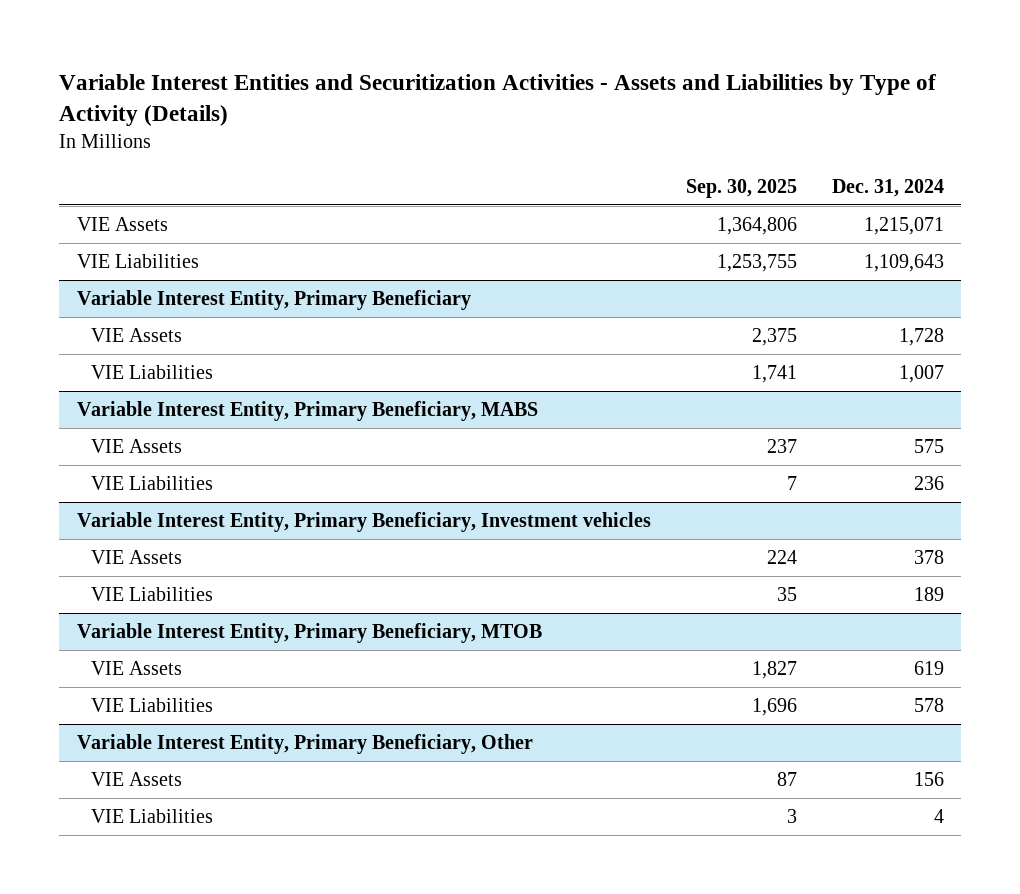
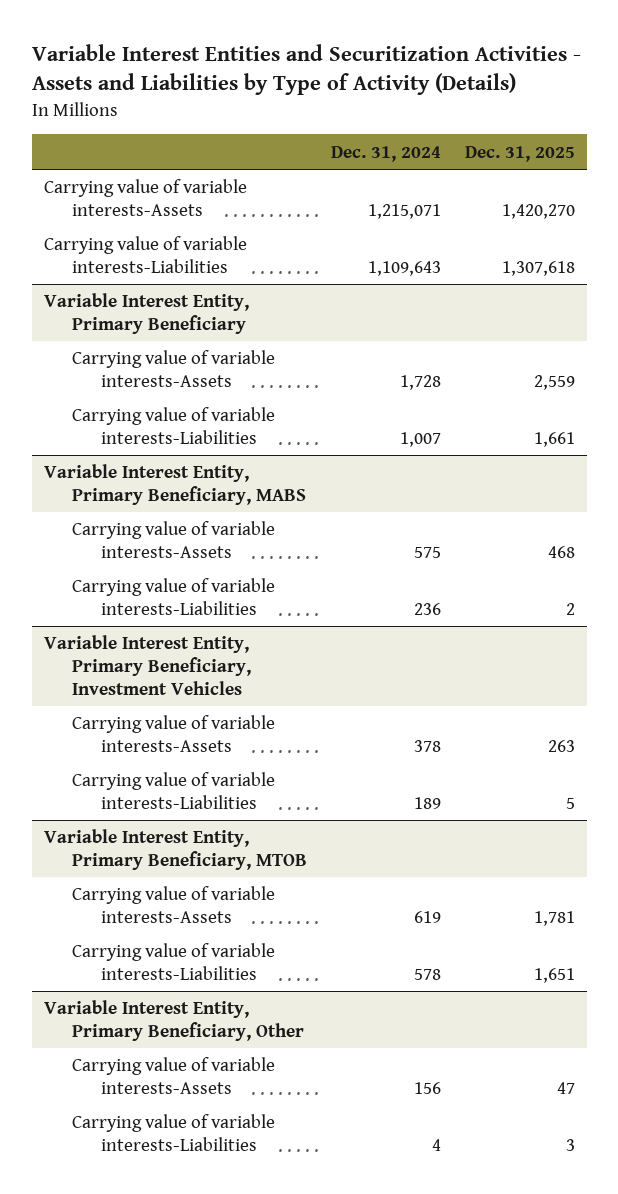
- | Sep. 30, 2025 | Dec. 31, 2024
+ | Dec. 31, 2024 | Dec. 31, 2025
- VIE Assets | 1,364,806 | 1,215,071
- VIE Liabilities | 1,253,755 | 1,109,643
+ Carrying value of variable interests-Assets | 1,215,071 | 1,420,270
+ Carrying value of variable interests-Liabilities | 1,109,643 | 1,307,618
@ Variable Interest Entity, Primary Beneficiary
- VIE Assets | 2,375 | 1,728
- VIE Liabilities | 1,741 | 1,007
+ Carrying value of variable interests-Assets | 1,728 | 2,559
+ Carrying value of variable interests-Liabilities | 1,007 | 1,661
@ Variable Interest Entity, Primary Beneficiary, MABS
- VIE Assets | 237 | 575
- VIE Liabilities | 7 | 236
- Variable Interest Entity, Primary Beneficiary, Investment vehicles
- VIE Assets | 224 | 378
- VIE Liabilities | 35 | 189
@ Variable Interest Entity, Primary Beneficiary, MABS
+ Carrying value of variable interests-Assets | 575 | 468
+ Carrying value of variable interests-Liabilities | 236 | 2
+ Variable Interest Entity, Primary Beneficiary, Investment Vehicles
+ Carrying value of variable interests-Assets | 378 | 263
+ Carrying value of variable interests-Liabilities | 189 | 5
@ Variable Interest Entity, Primary Beneficiary, MTOB
- VIE Assets | 1,827 | 619
- VIE Liabilities | 1,696 | 578
+ Carrying value of variable interests-Assets | 619 | 1,781
+ Carrying value of variable interests-Liabilities | 578 | 1,651
@ Variable Interest Entity, Primary Beneficiary, Other
- VIE Assets | 87 | 156
- VIE Liabilities | 3 | 4
+ Carrying value of variable interests-Assets | 156 | 47
+ Carrying value of variable interests-Liabilities | 4 | 3

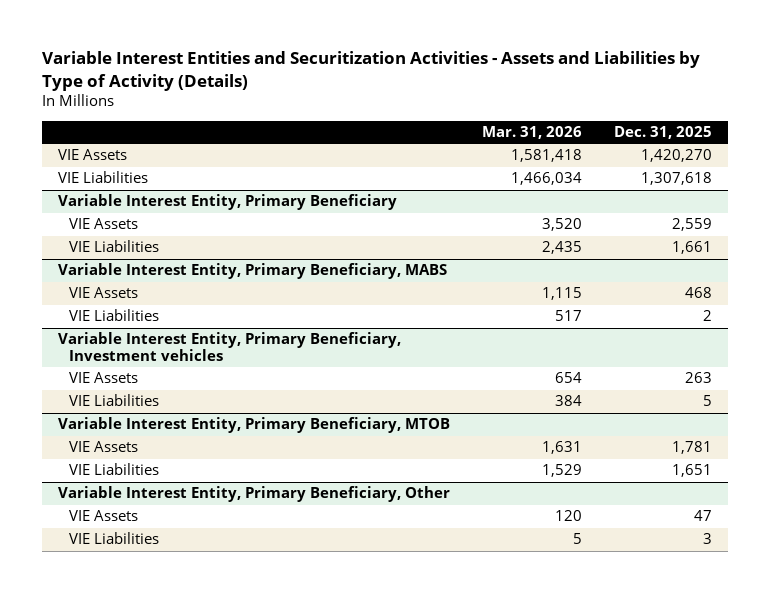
- | Dec. 31, 2024 | Dec. 31, 2025
+ | Mar. 31, 2026 | Dec. 31, 2025
- Carrying value of variable interests-Assets | 1,215,071 | 1,420,270
- Carrying value of variable interests-Liabilities | 1,109,643 | 1,307,618
+ VIE Assets | 1,581,418 | 1,420,270
+ VIE Liabilities | 1,466,034 | 1,307,618
@ Variable Interest Entity, Primary Beneficiary
- Carrying value of variable interests-Assets | 1,728 | 2,559
- Carrying value of variable interests-Liabilities | 1,007 | 1,661
+ VIE Assets | 3,520 | 2,559
+ VIE Liabilities | 2,435 | 1,661
@ Variable Interest Entity, Primary Beneficiary, MABS
- Carrying value of variable interests-Assets | 575 | 468
- Carrying value of variable interests-Liabilities | 236 | 2
- Variable Interest Entity, Primary Beneficiary, Investment Vehicles
- Carrying value of variable interests-Assets | 378 | 263
- Carrying value of variable interests-Liabilities | 189 | 5
@ Variable Interest Entity, Primary Beneficiary, MABS
+ VIE Assets | 1,115 | 468
+ VIE Liabilities | 517 | 2
+ Variable Interest Entity, Primary Beneficiary, Investment vehicles
+ VIE Assets | 654 | 263
+ VIE Liabilities | 384 | 5
@ Variable Interest Entity, Primary Beneficiary, MTOB
- Carrying value of variable interests-Assets | 619 | 1,781
- Carrying value of variable interests-Liabilities | 578 | 1,651
+ VIE Assets | 1,631 | 1,781
+ VIE Liabilities | 1,529 | 1,651
@ Variable Interest Entity, Primary Beneficiary, Other
- Carrying value of variable interests-Assets | 156 | 47
- Carrying value of variable interests-Liabilities | 4 | 3
+ VIE Assets | 120 | 47
+ VIE Liabilities | 5 | 3

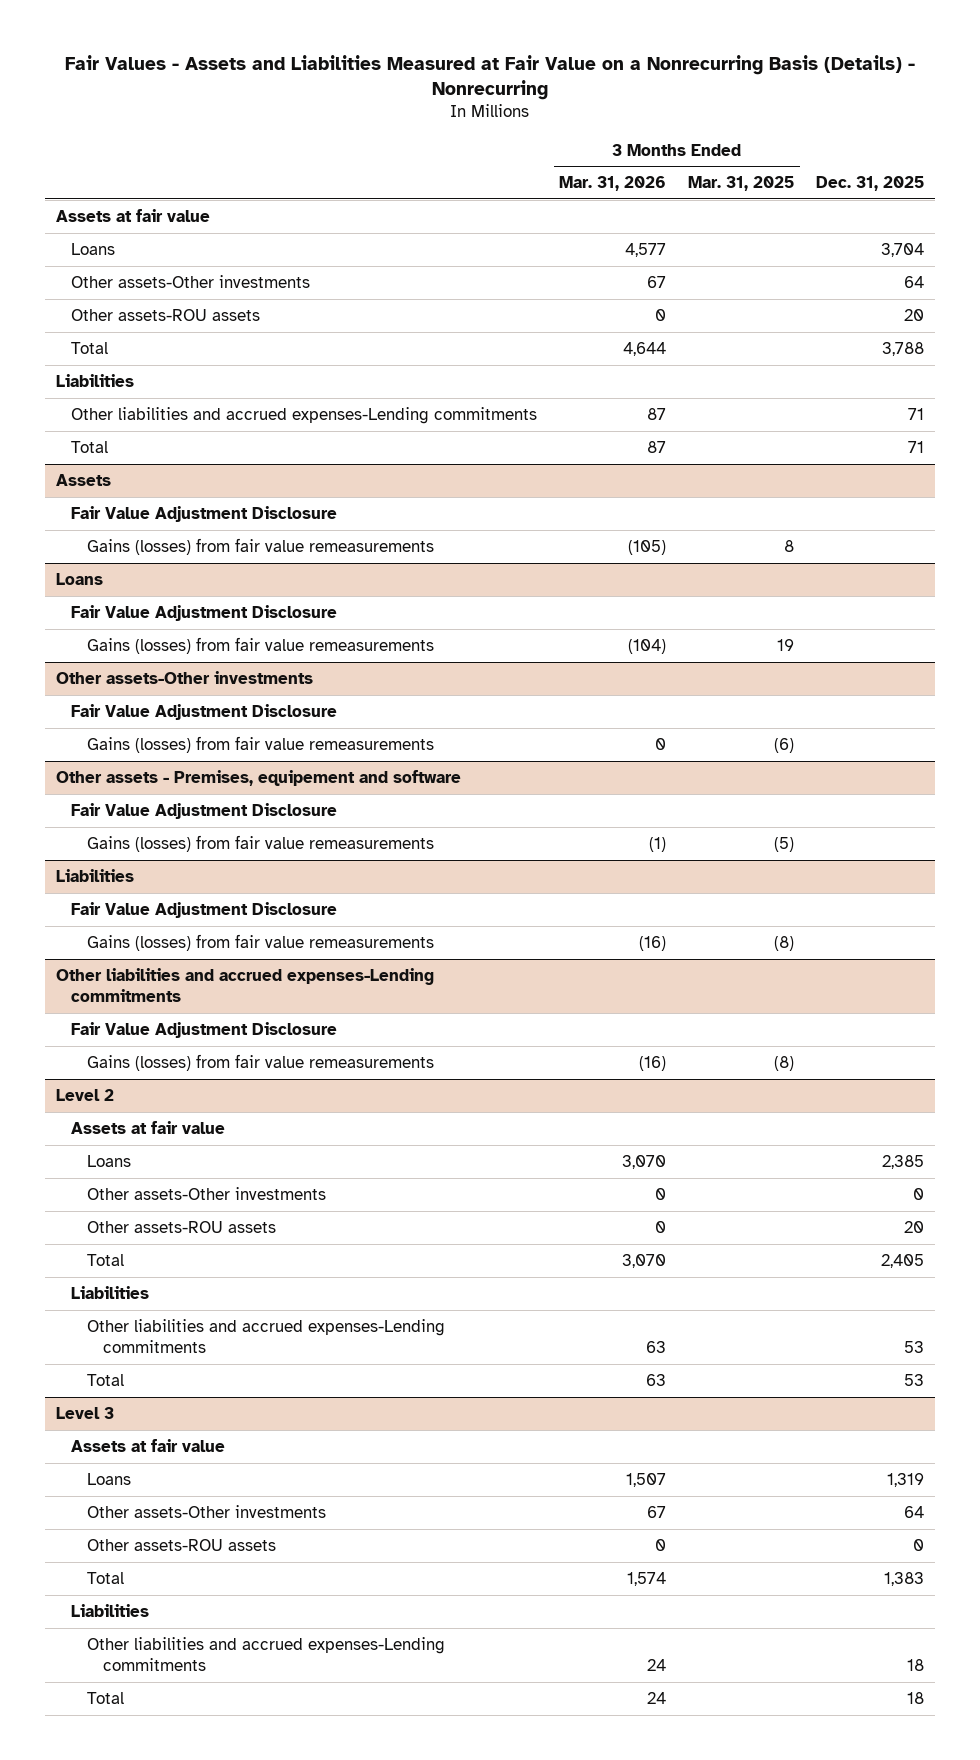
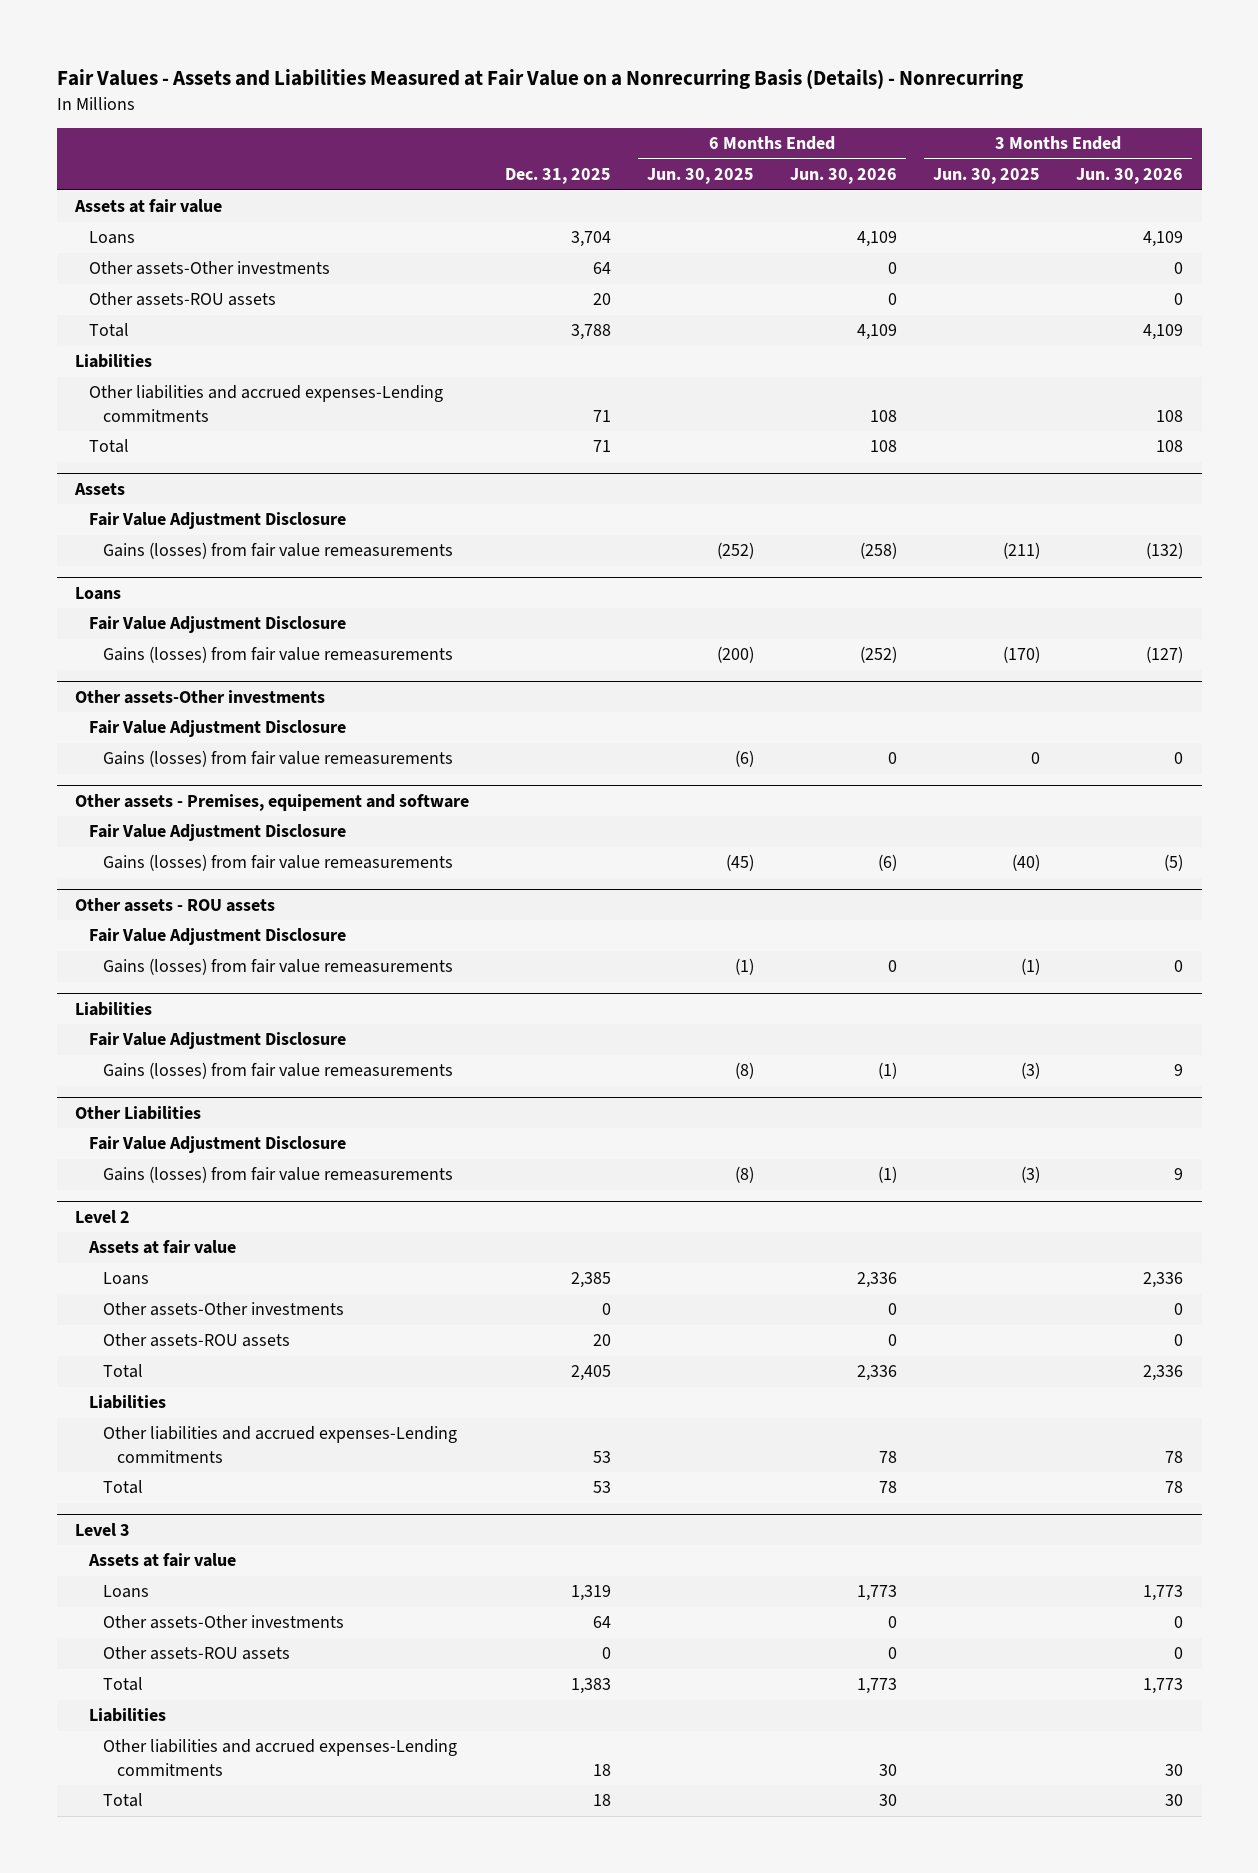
- | 3 Months Ended Mar. 31, 2026 | 3 Months Ended Mar. 31, 2025 | Dec. 31, 2025
+ | Dec. 31, 2025 | 6 Months Ended Jun. 30, 2025 | 6 Months Ended Jun. 30, 2026 | 3 Months Ended Jun. 30, 2025 | 3 Months Ended Jun. 30, 2026
+ Other assets - ROU assets
+ Fair Value Adjustment Disclosure
+ Gains (losses) from fair value remeasurements | | (1) | 0 | (1) | 0
- Other liabilities and accrued expenses-Lending commitments
+ Other Liabilities

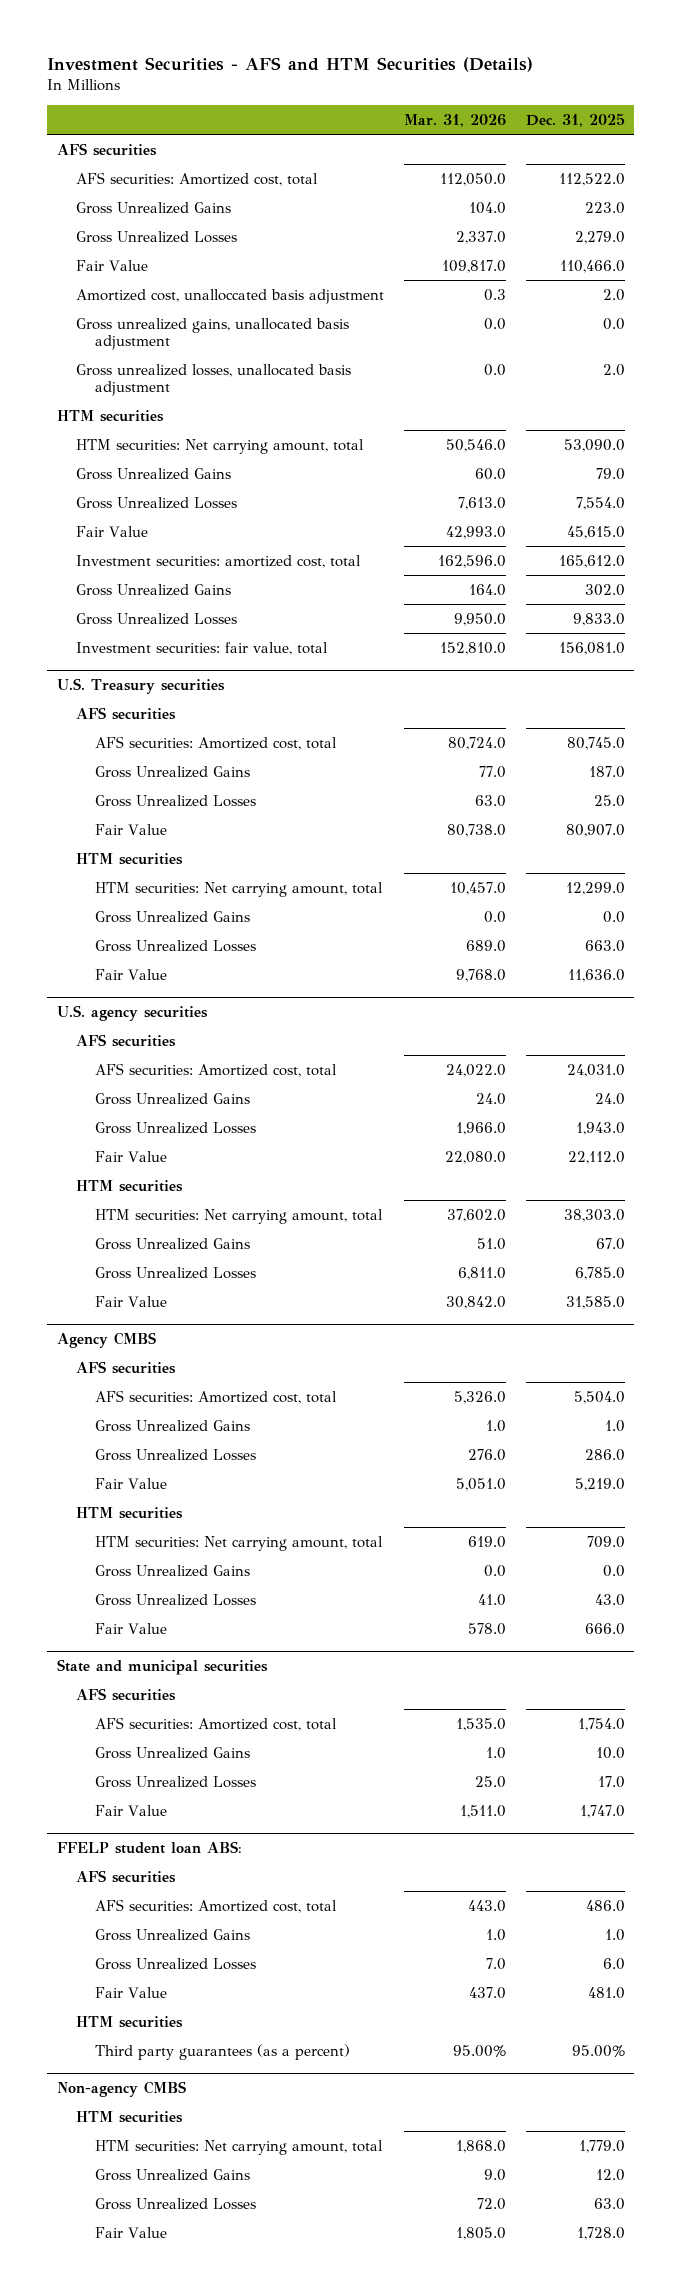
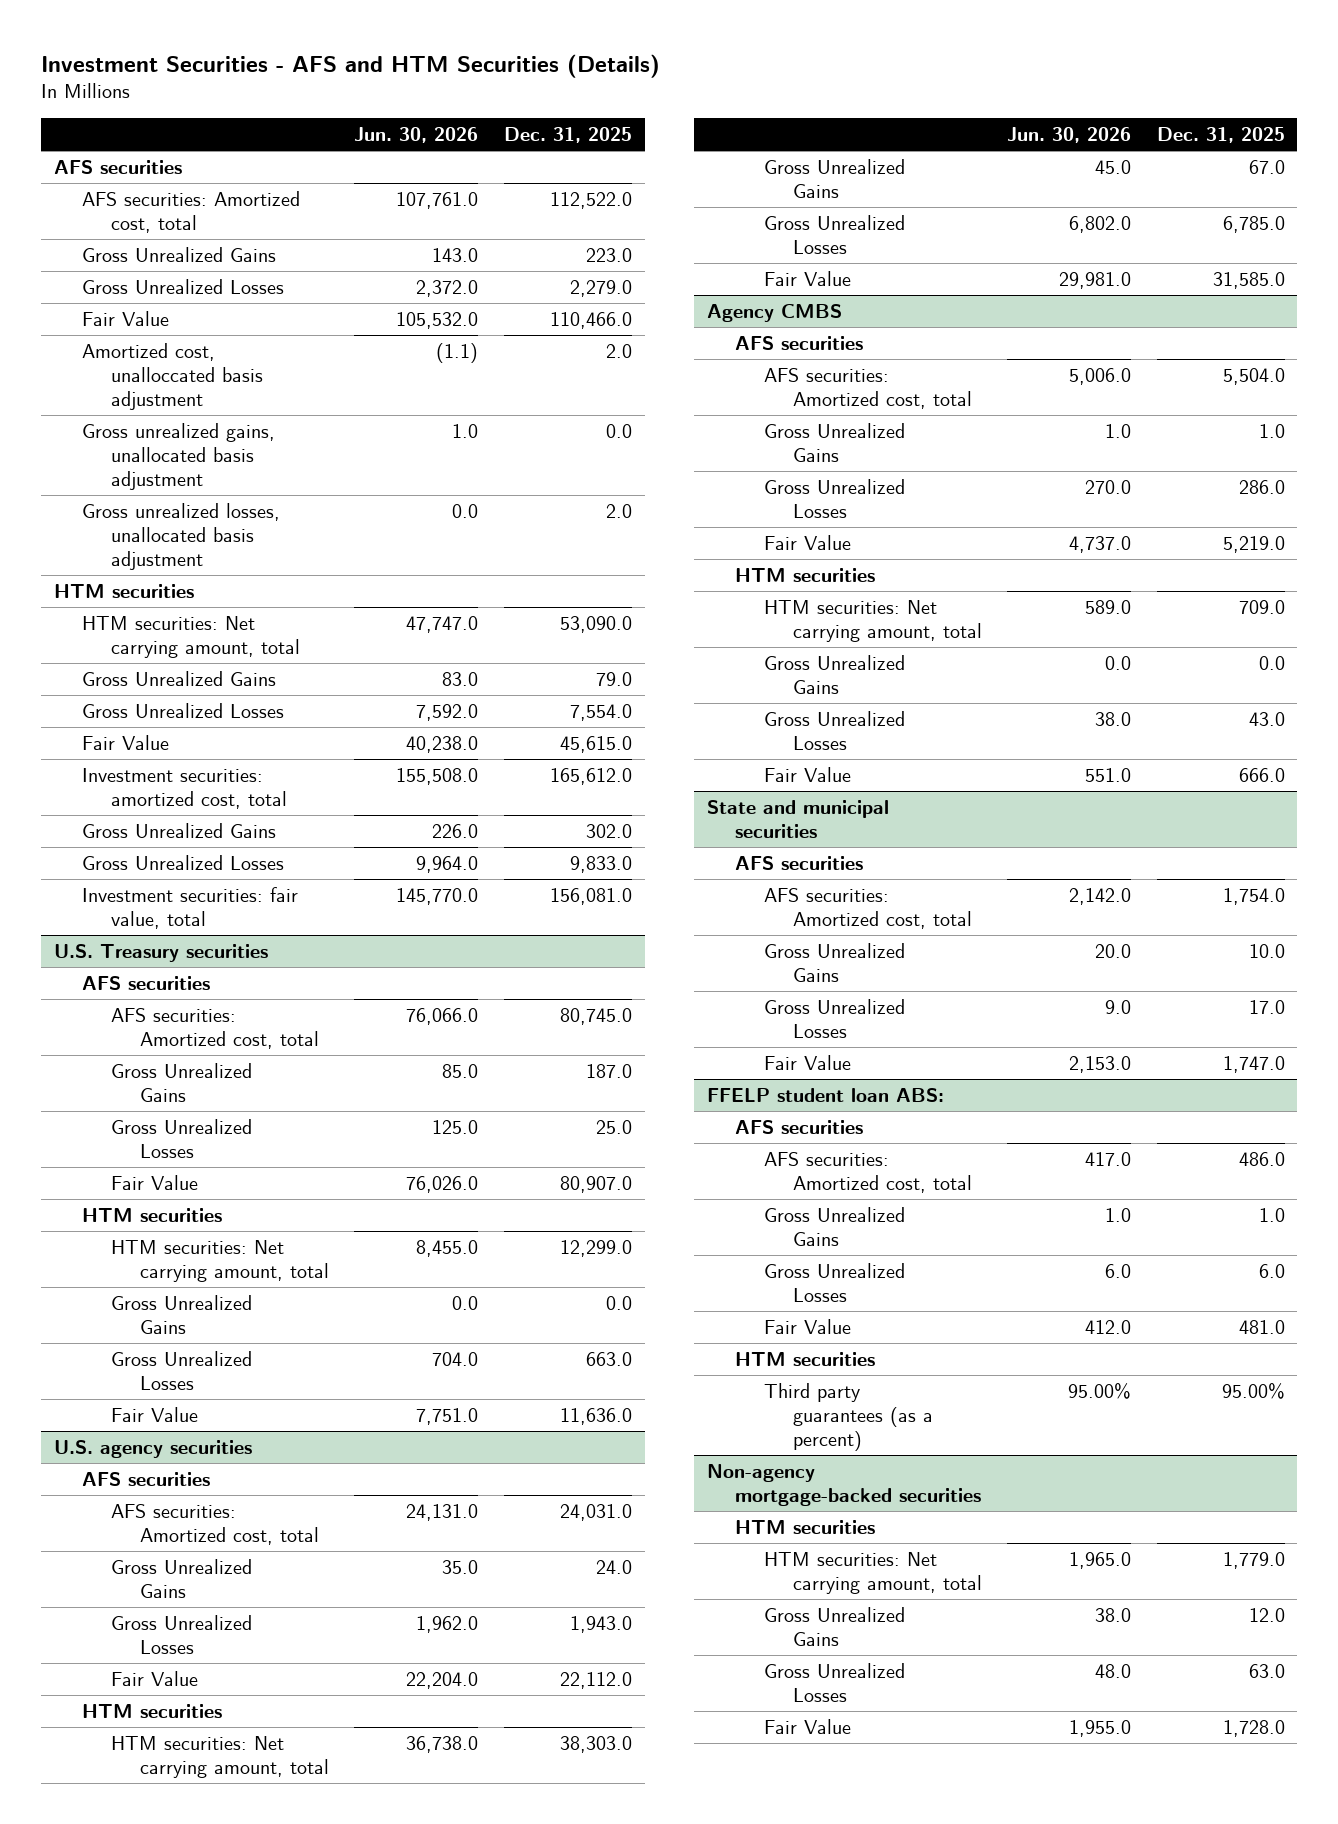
- | Mar. 31, 2026 | Dec. 31, 2025
+ | Jun. 30, 2026 | Dec. 31, 2025
- Non-agency CMBS
+ Non-agency mortgage-backed securities

